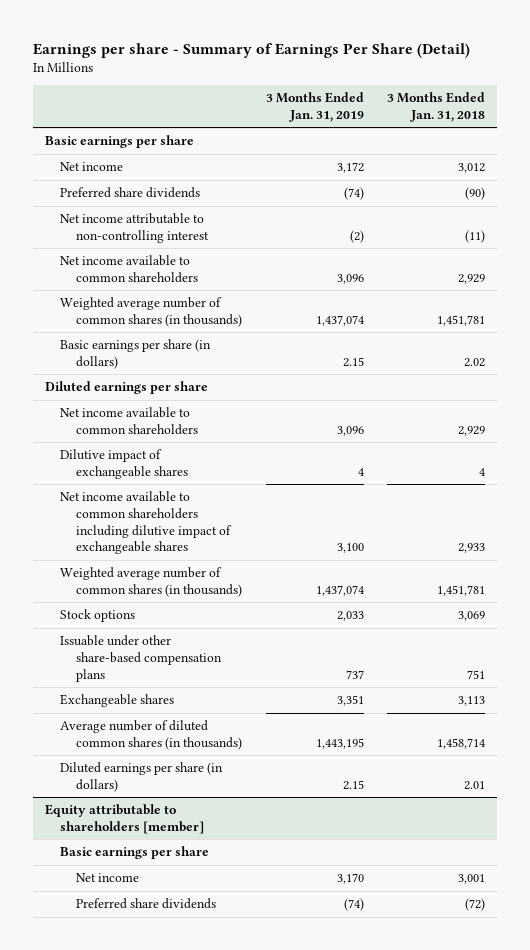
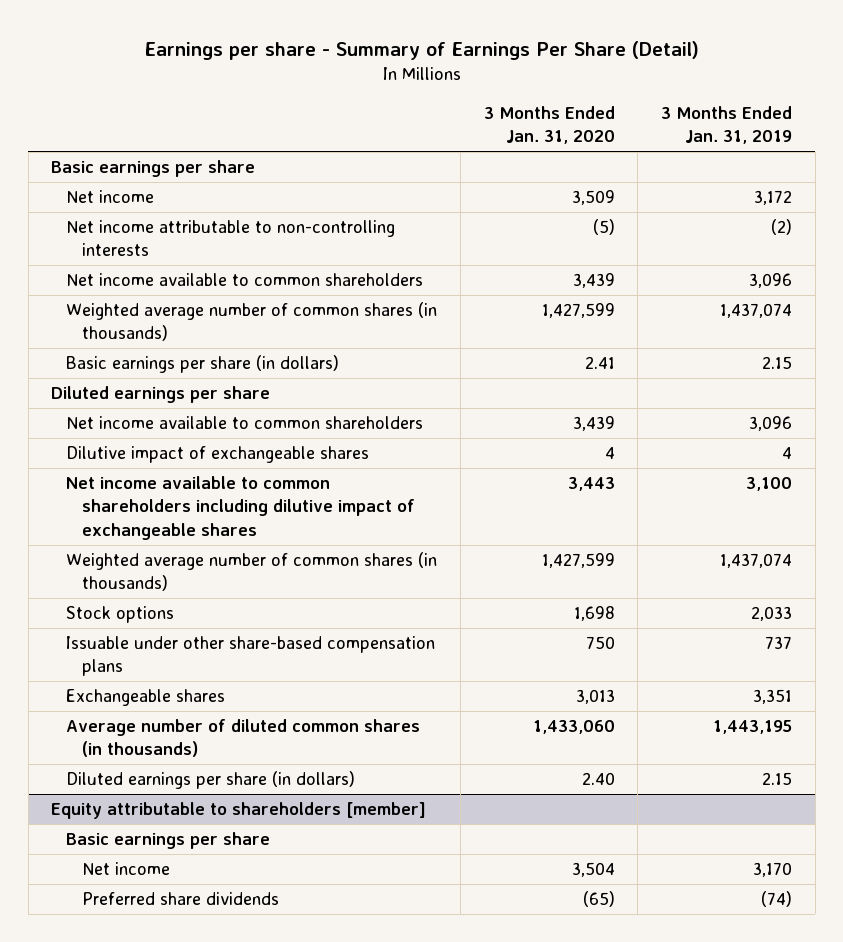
- | 3 Months Ended Jan. 31, 2019 | 3 Months Ended Jan. 31, 2018
+ | 3 Months Ended Jan. 31, 2020 | 3 Months Ended Jan. 31, 2019
- Preferred share dividends | (74) | (90)
- Net income attributable to non-controlling interest | (2) | (11)
+ Net income attributable to non-controlling interests | (5) | (2)

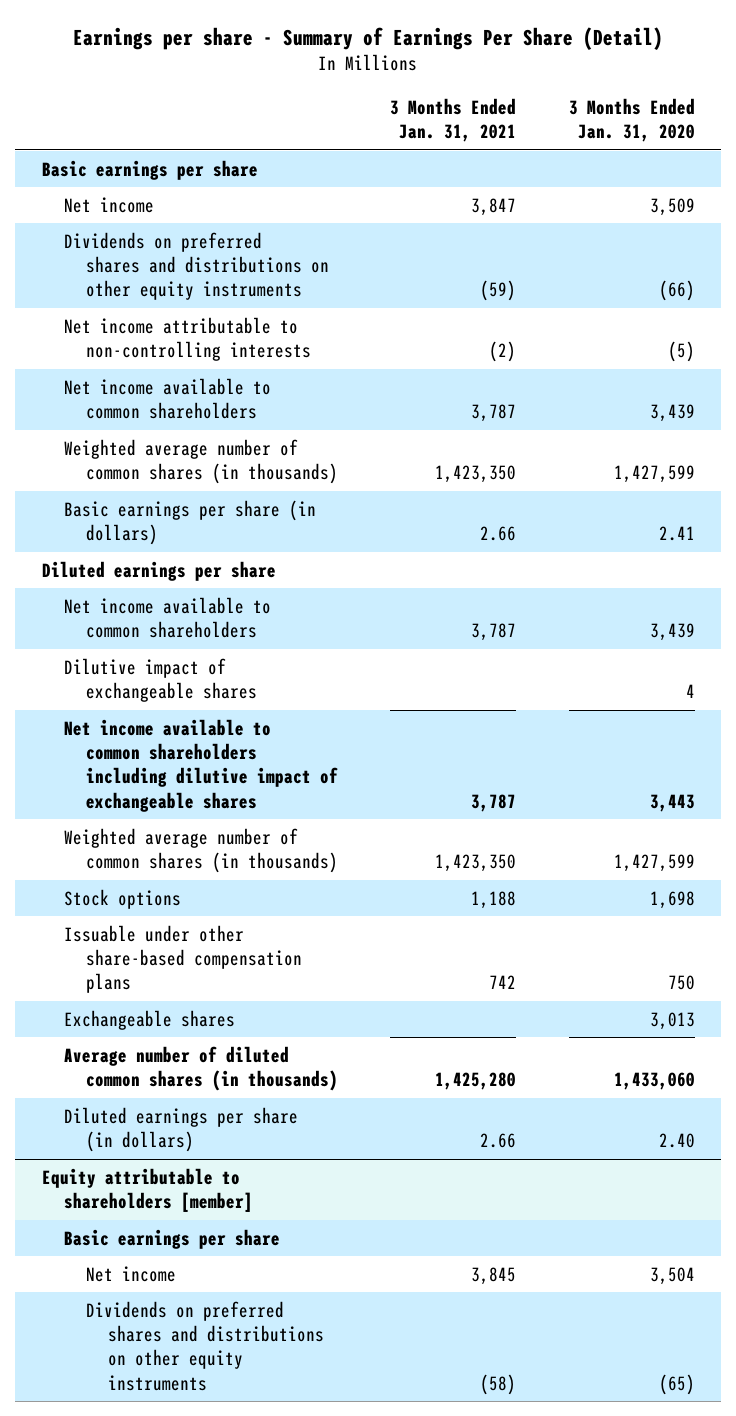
- | 3 Months Ended Jan. 31, 2020 | 3 Months Ended Jan. 31, 2019
+ | 3 Months Ended Jan. 31, 2021 | 3 Months Ended Jan. 31, 2020
+ Dividends on preferred shares and distributions on other equity instruments | (59) | (66)
@ Equity attributable to shareholders [member]
- Preferred share dividends | (65) | (74)
+ Dividends on preferred shares and distributions on other equity instruments | (58) | (65)

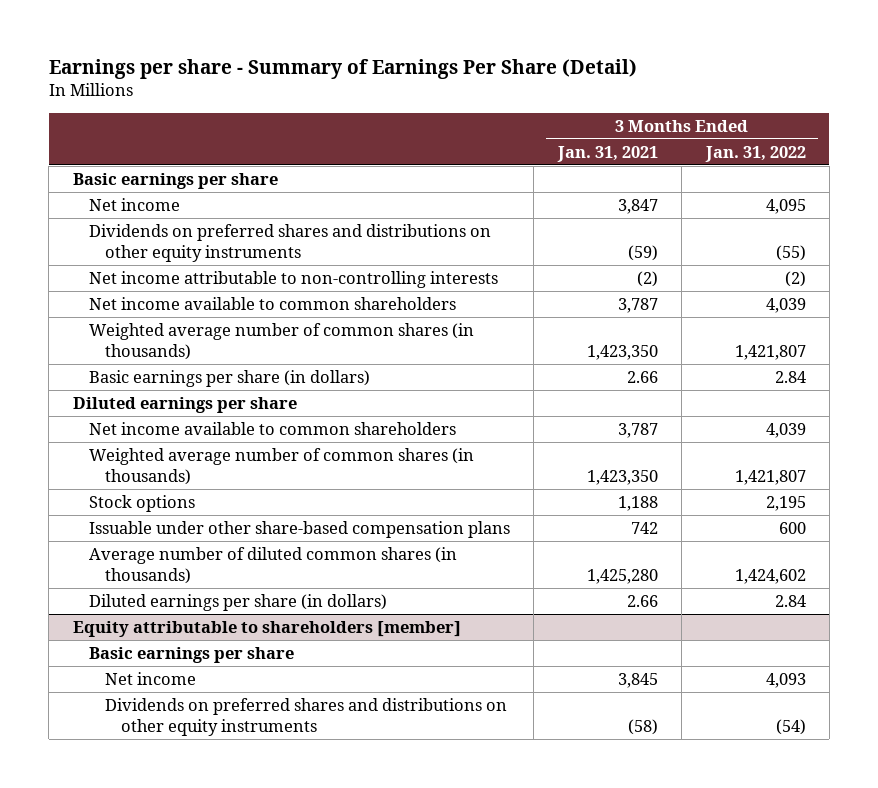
- | 3 Months Ended Jan. 31, 2021 | 3 Months Ended Jan. 31, 2020
+ | 3 Months Ended Jan. 31, 2021 | 3 Months Ended Jan. 31, 2022
- Dilutive impact of exchangeable shares | | 4
- Net income available to common shareholders including dilutive impact of exchangeable shares | 3,787 | 3,443
- Exchangeable shares | | 3,013

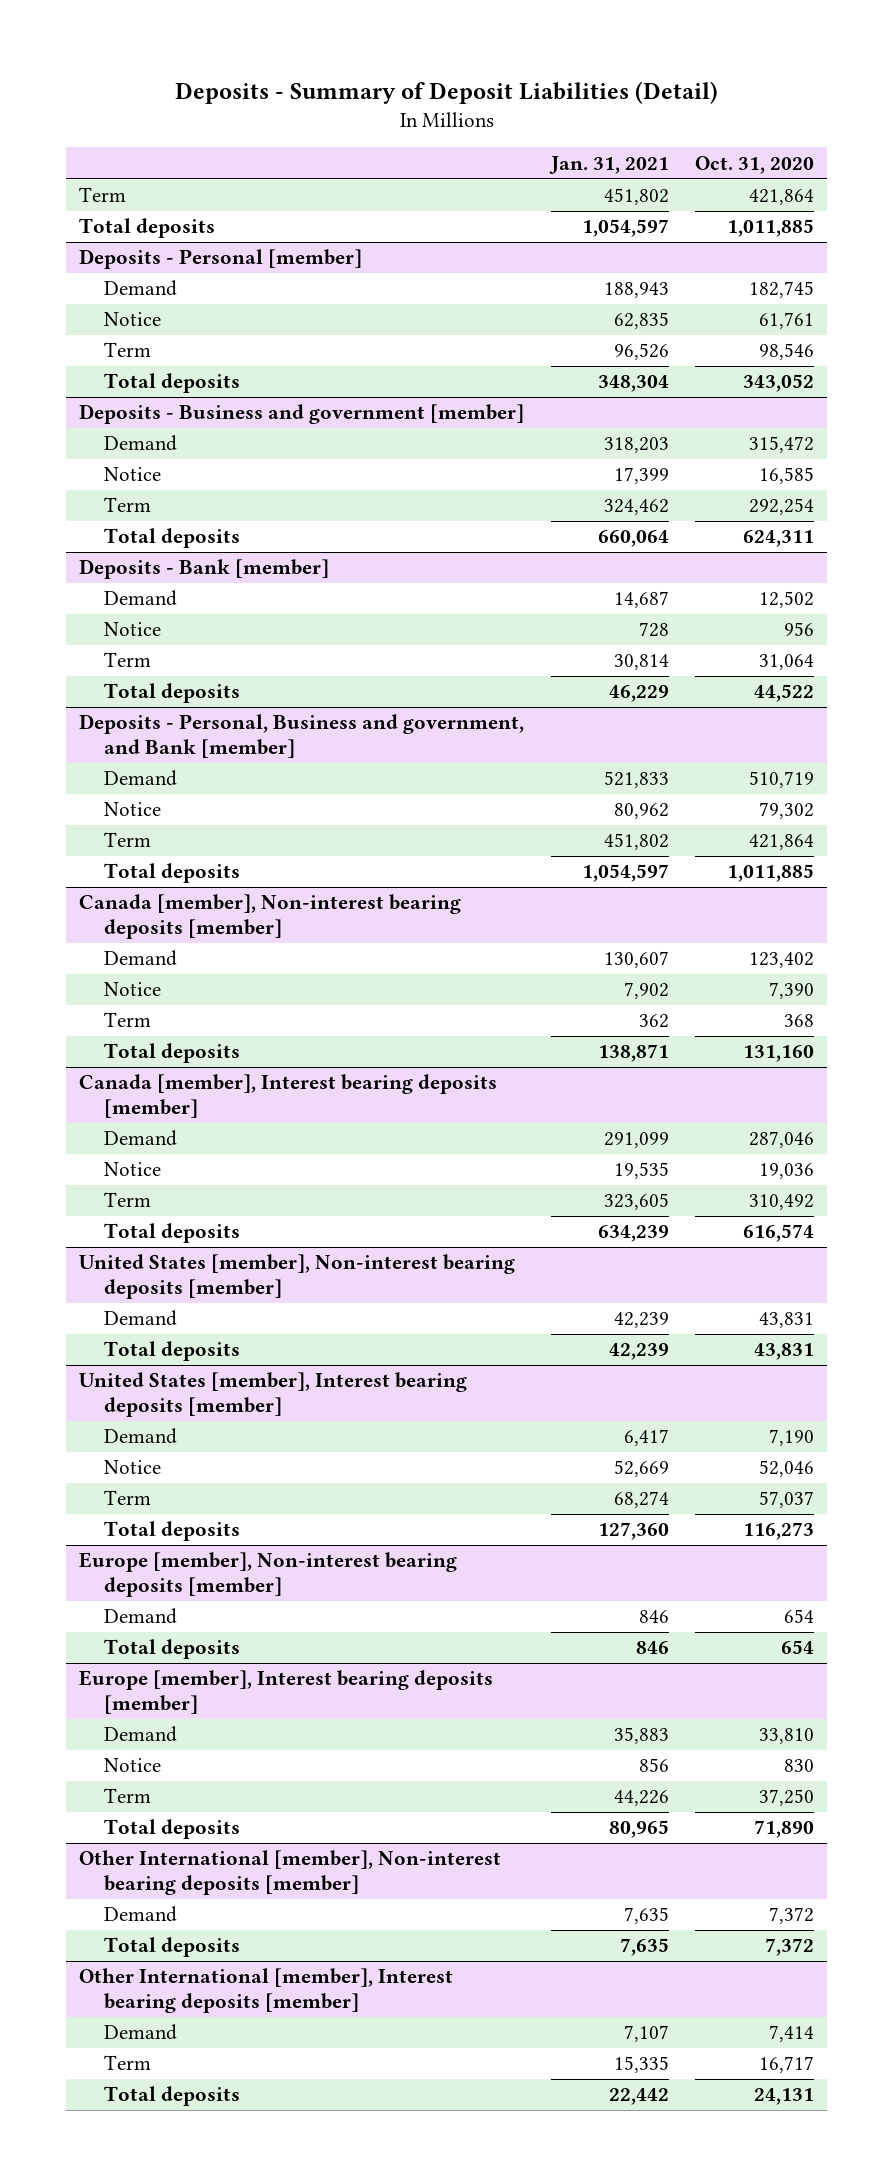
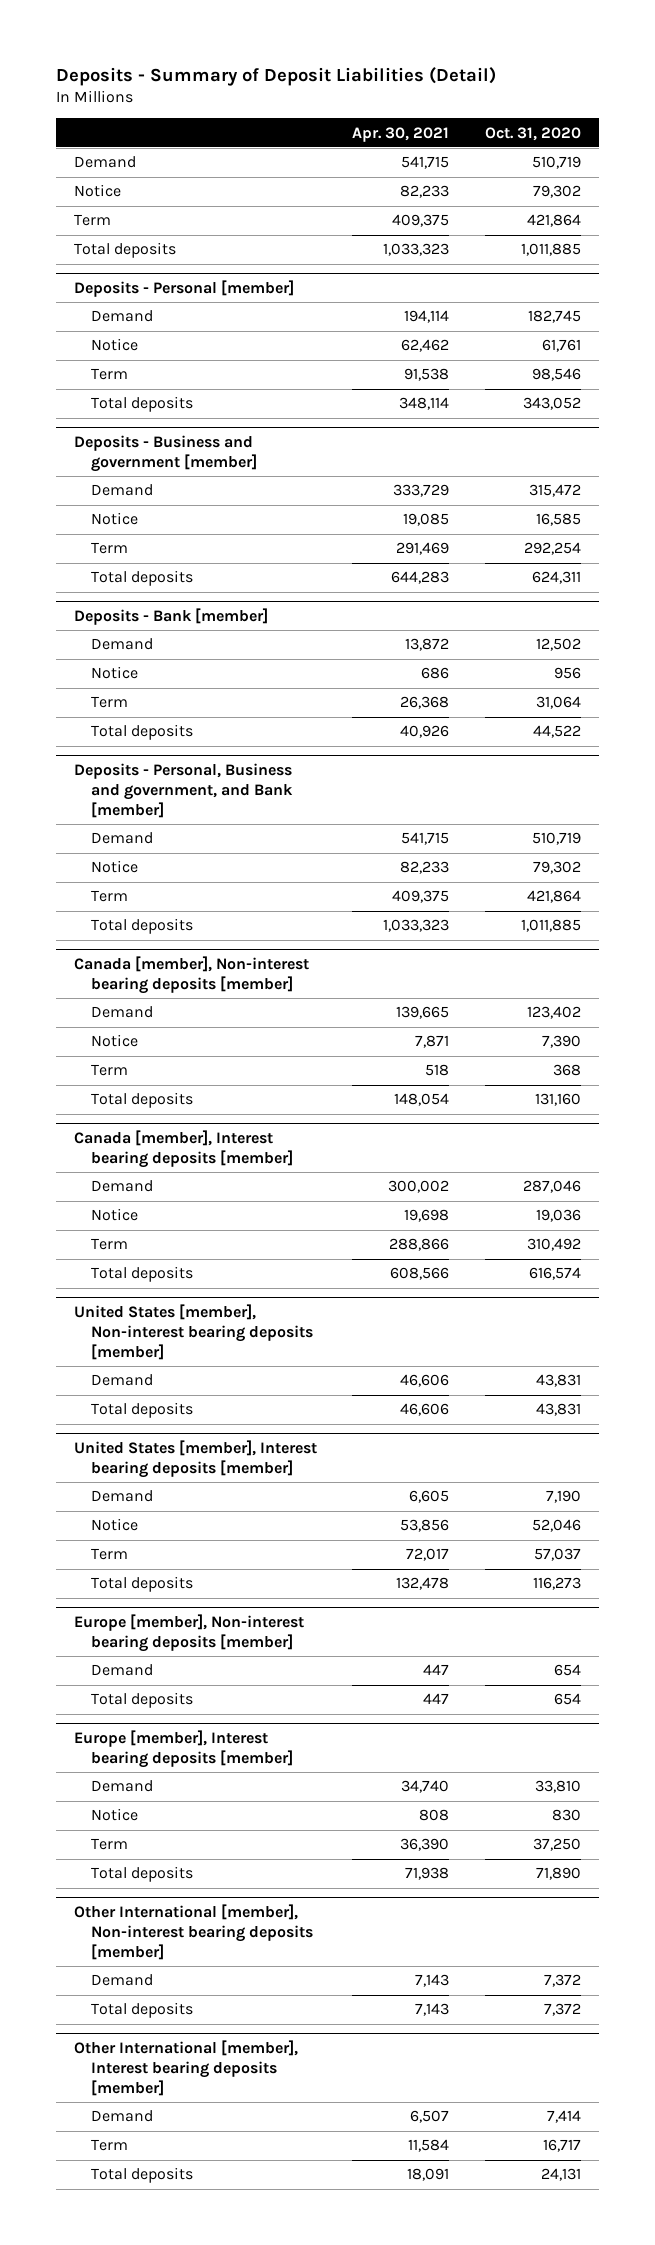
- | Jan. 31, 2021 | Oct. 31, 2020
+ | Apr. 30, 2021 | Oct. 31, 2020
+ Demand | 541,715 | 510,719
+ Notice | 82,233 | 79,302

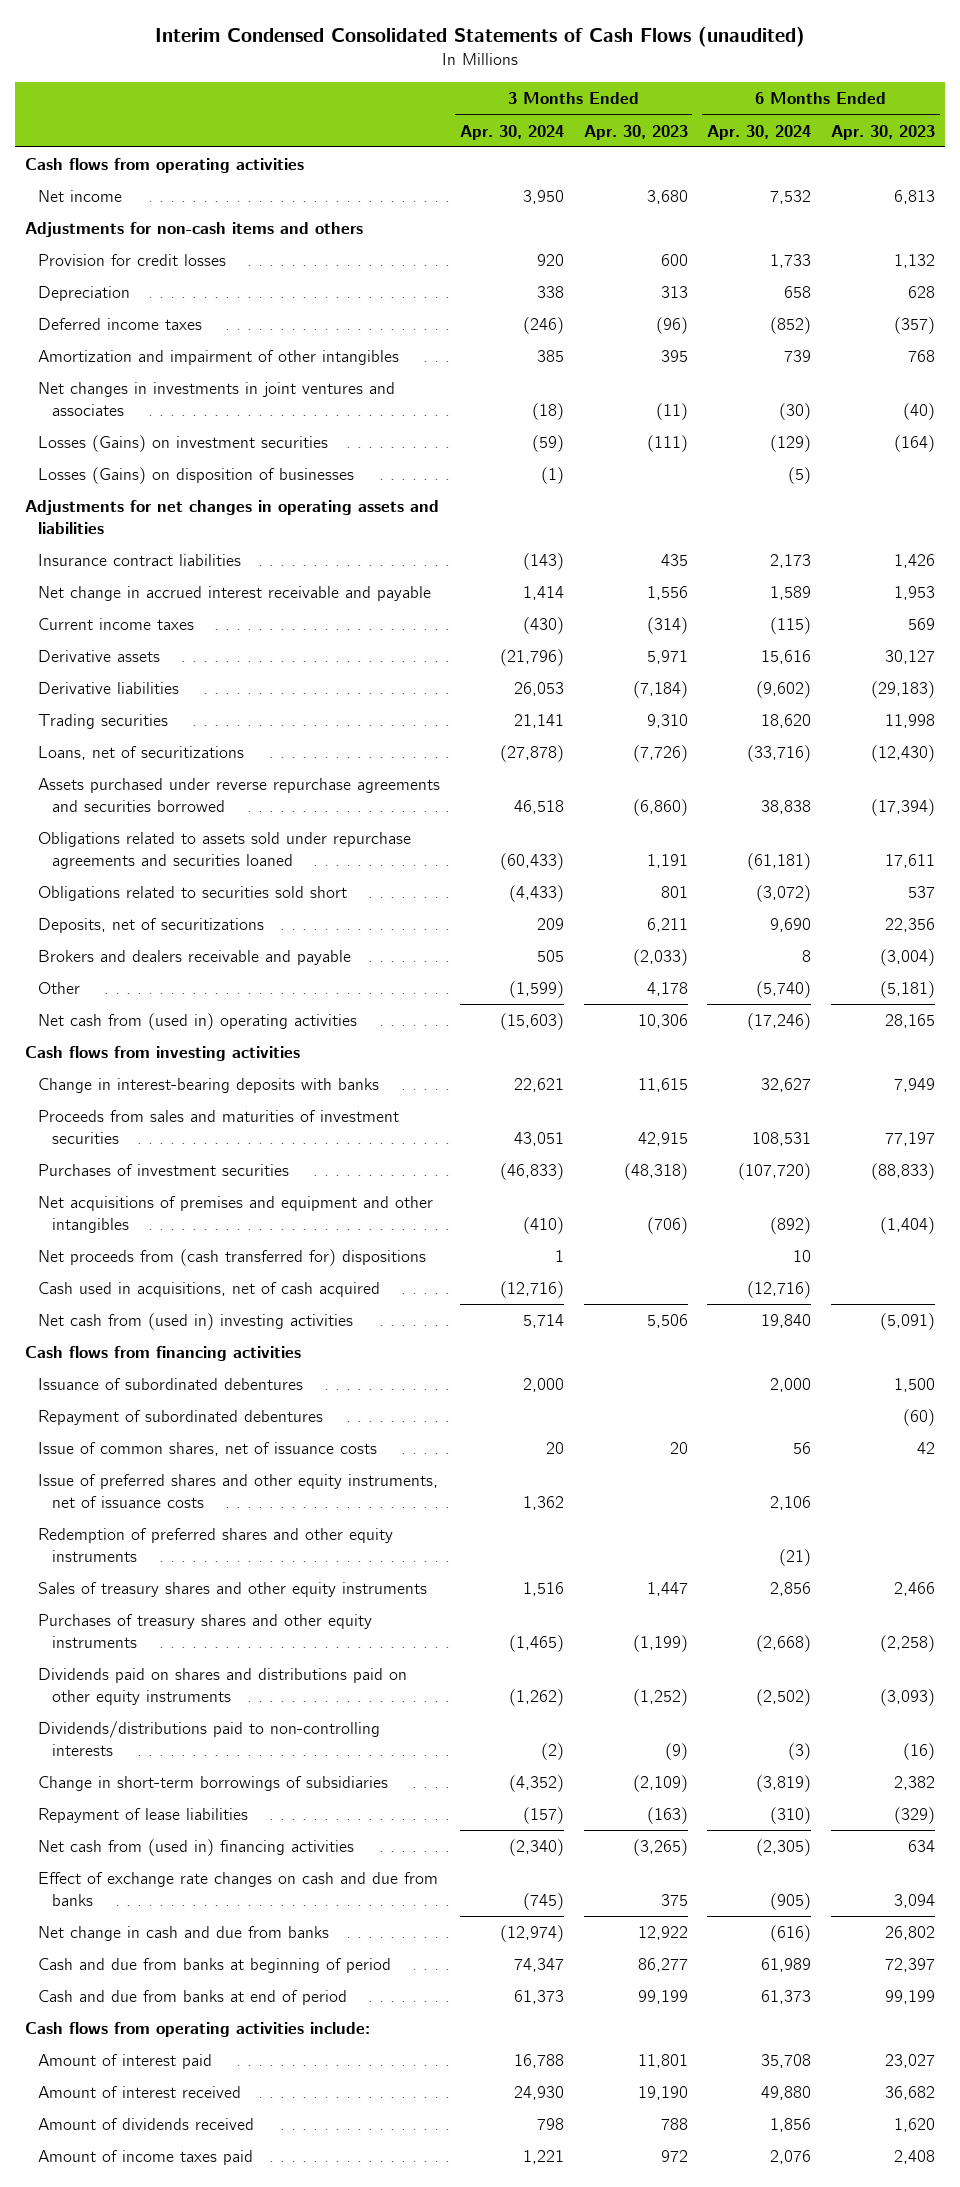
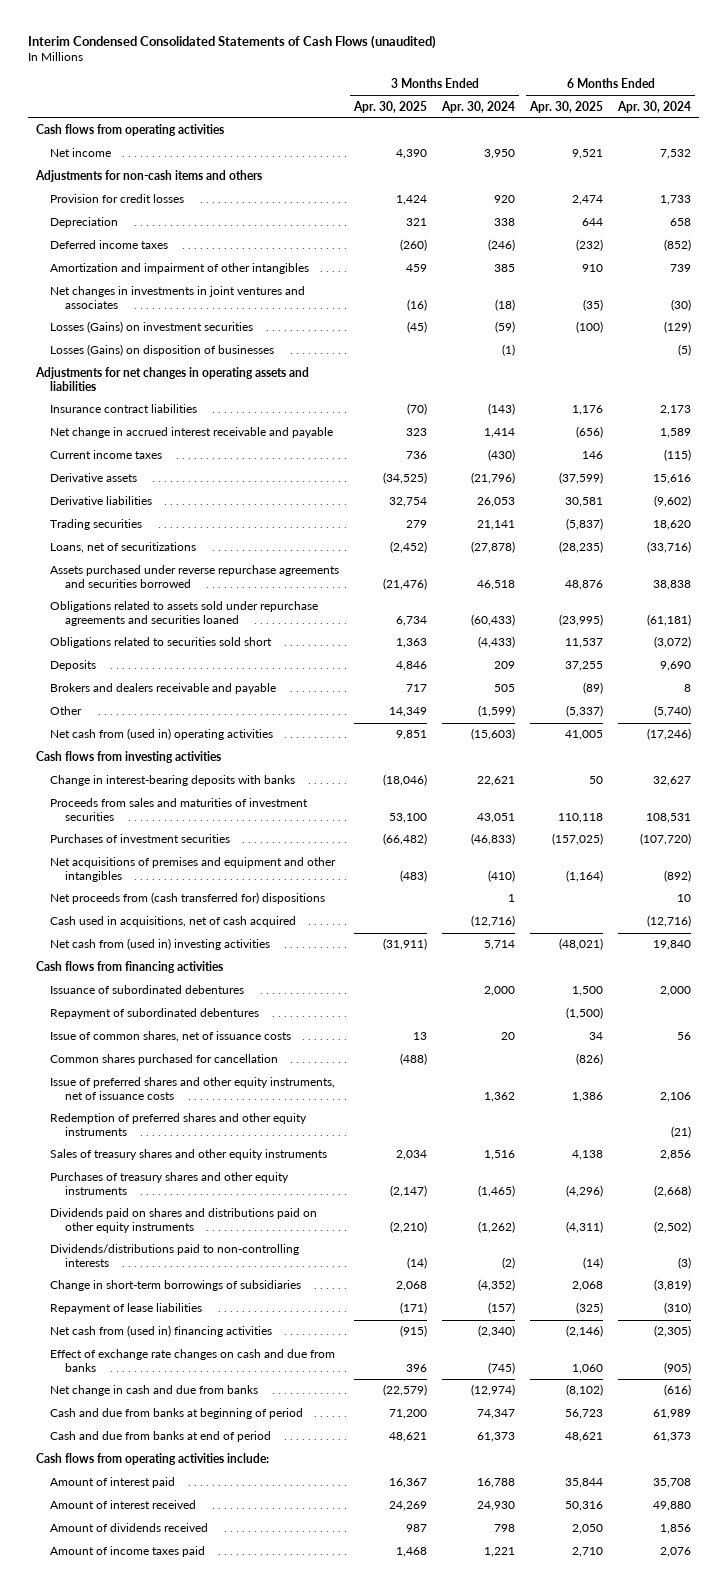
- | 3 Months Ended Apr. 30, 2024 | 3 Months Ended Apr. 30, 2023 | 6 Months Ended Apr. 30, 2024 | 6 Months Ended Apr. 30, 2023
+ | 3 Months Ended Apr. 30, 2025 | 3 Months Ended Apr. 30, 2024 | 6 Months Ended Apr. 30, 2025 | 6 Months Ended Apr. 30, 2024
- Deposits, net of securitizations | 209 | 6,211 | 9,690 | 22,356
+ Deposits | 4,846 | 209 | 37,255 | 9,690
+ Common shares purchased for cancellation | (488) | | (826) |

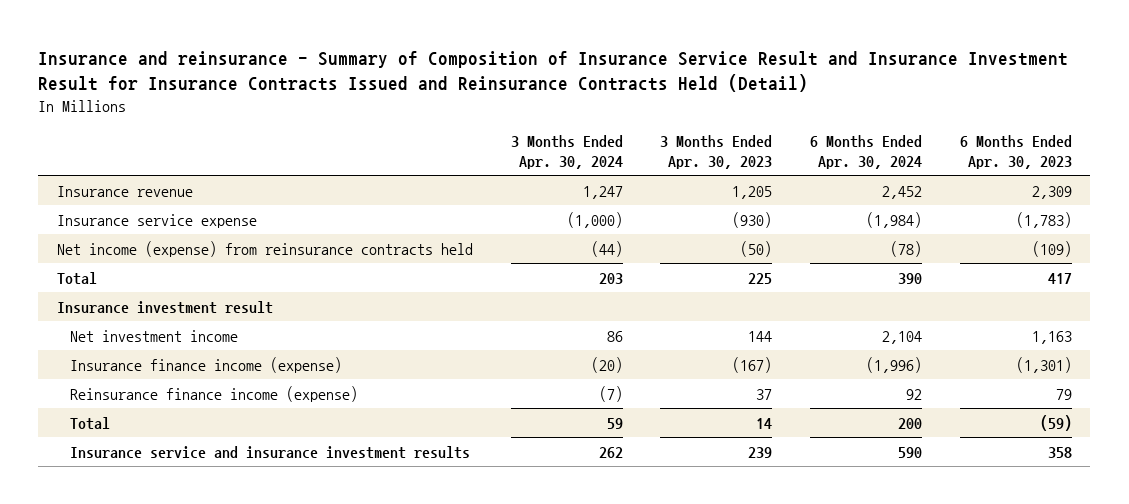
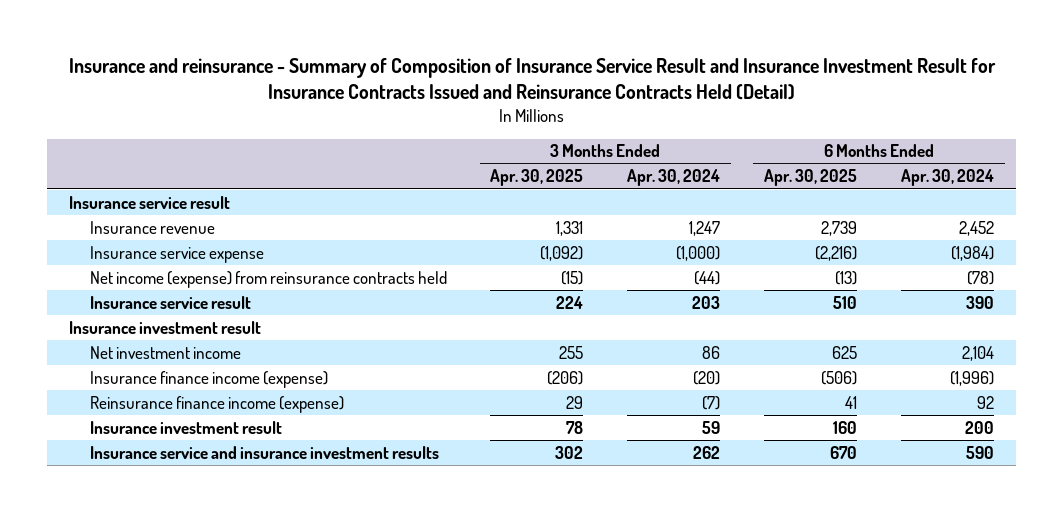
- | 3 Months Ended Apr. 30, 2024 | 3 Months Ended Apr. 30, 2023 | 6 Months Ended Apr. 30, 2024 | 6 Months Ended Apr. 30, 2023
+ | 3 Months Ended Apr. 30, 2025 | 3 Months Ended Apr. 30, 2024 | 6 Months Ended Apr. 30, 2025 | 6 Months Ended Apr. 30, 2024
+ Insurance service result
- Total | 203 | 225 | 390 | 417
+ Insurance service result | 224 | 203 | 510 | 390
- Total | 59 | 14 | 200 | (59)
+ Insurance investment result | 78 | 59 | 160 | 200

